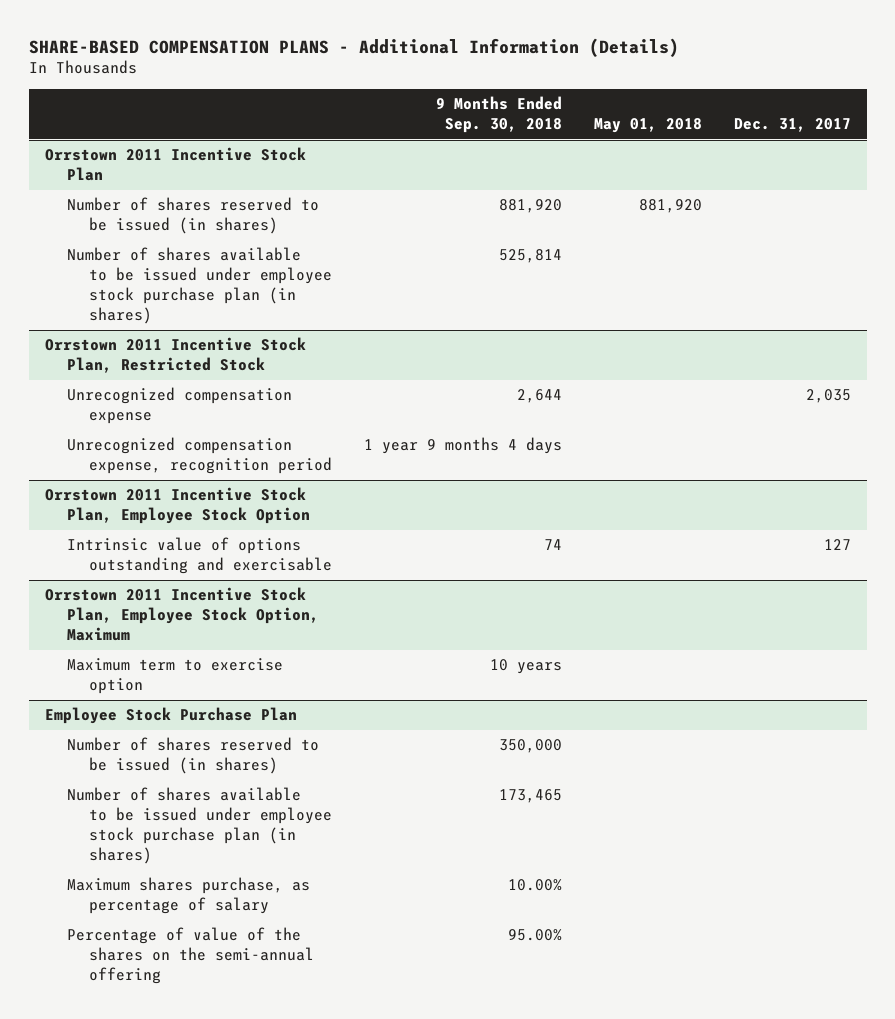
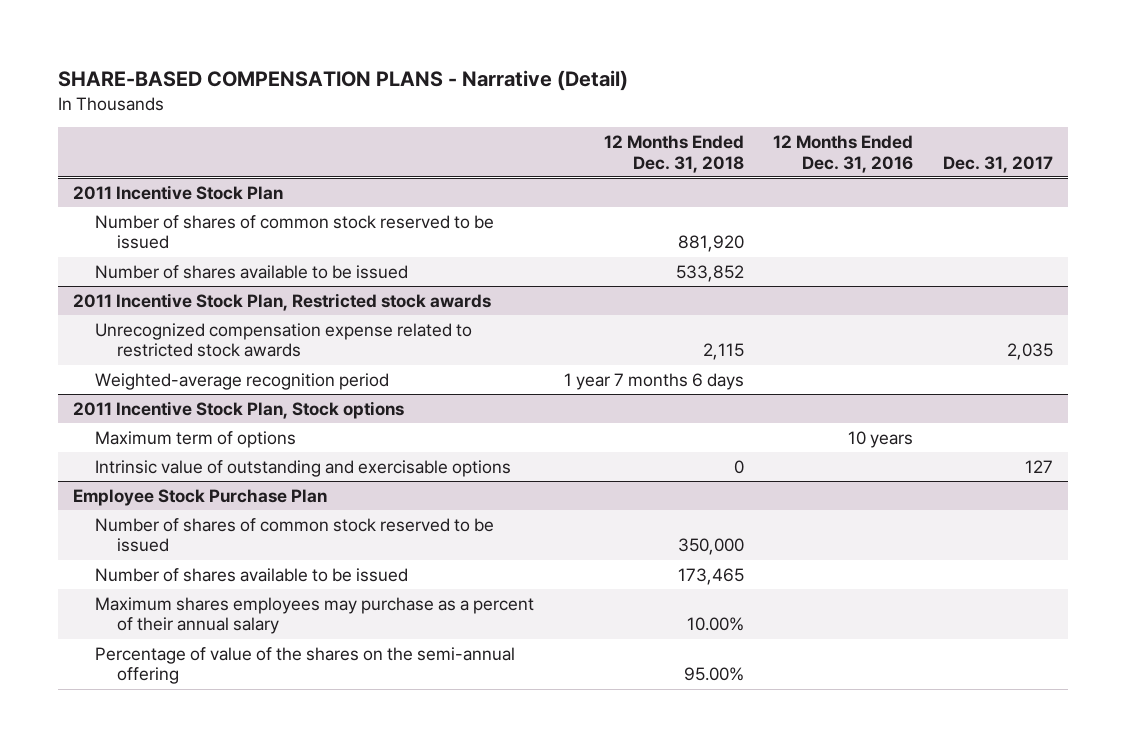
- SHARE-BASED COMPENSATION PLANS - Additional Information (Details)
+ SHARE-BASED COMPENSATION PLANS - Narrative (Detail)
- | 9 Months Ended Sep. 30, 2018 | May 01, 2018 | Dec. 31, 2017
+ | 12 Months Ended Dec. 31, 2018 | 12 Months Ended Dec. 31, 2016 | Dec. 31, 2017
- Orrstown 2011 Incentive Stock Plan
- Number of shares reserved to be issued (in shares) | 881,920 | 881,920 |
- Number of shares available to be issued under employee stock purchase plan (in shares) | 525,814 | |
- Orrstown 2011 Incentive Stock Plan, Restricted Stock
- Unrecognized compensation expense | 2,644 | | 2,035
- Unrecognized compensation expense, recognition period | 1 year 9 months 4 days | |
- Orrstown 2011 Incentive Stock Plan, Employee Stock Option
- Intrinsic value of options outstanding and exercisable | 74 | | 127
- Orrstown 2011 Incentive Stock Plan, Employee Stock Option, Maximum
- Maximum term to exercise option | 10 years | |
+ 2011 Incentive Stock Plan
+ Number of shares of common stock reserved to be issued | 881,920 | |
+ Number of shares available to be issued | 533,852 | |
+ 2011 Incentive Stock Plan, Restricted stock awards
+ Unrecognized compensation expense related to restricted stock awards | 2,115 | | 2,035
+ Weighted-average recognition period | 1 year 7 months 6 days | |
+ 2011 Incentive Stock Plan, Stock options
+ Maximum term of options | | 10 years |
+ Intrinsic value of outstanding and exercisable options | 0 | | 127
@ Employee Stock Purchase Plan
- Number of shares reserved to be issued (in shares) | 350,000 | |
- Number of shares available to be issued under employee stock purchase plan (in shares) | 173,465 | |
- Maximum shares purchase, as percentage of salary | 10.00% | |
+ Number of shares of common stock reserved to be issued | 350,000 | |
+ Number of shares available to be issued | 173,465 | |
+ Maximum shares employees may purchase as a percent of their annual salary | 10.00% | |

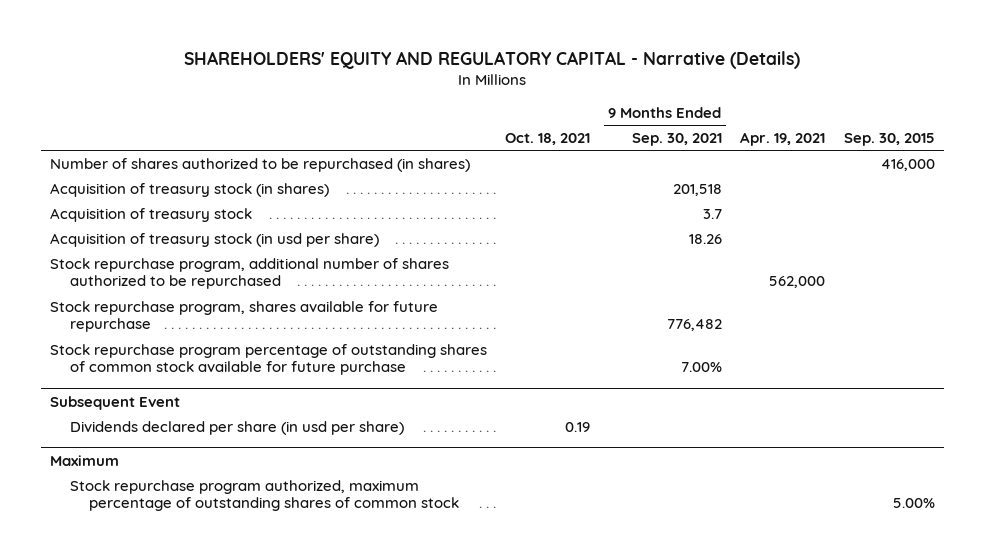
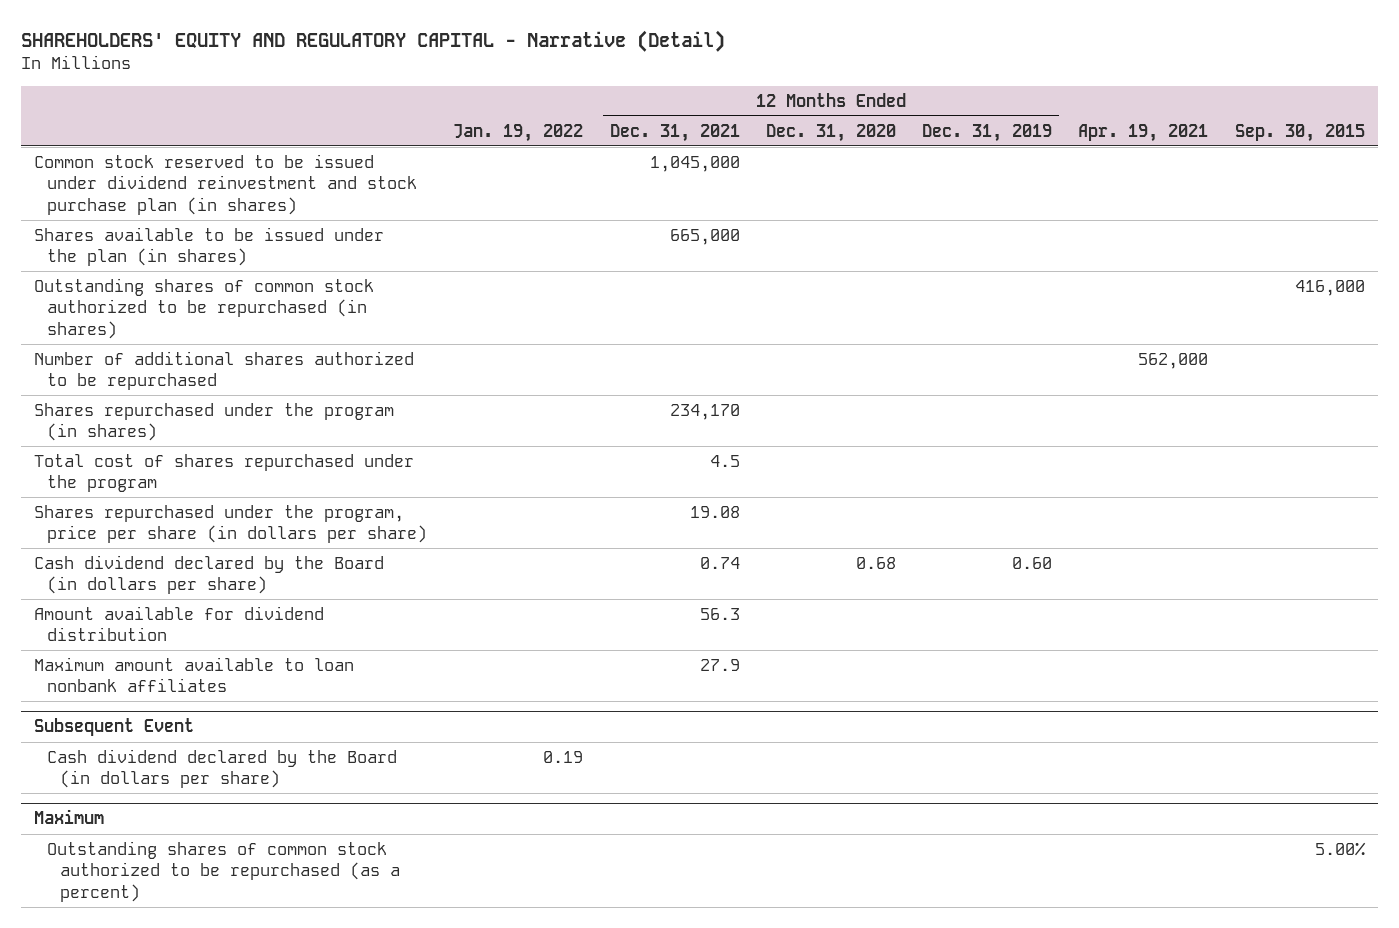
- SHAREHOLDERS' EQUITY AND REGULATORY CAPITAL - Narrative (Details)
+ SHAREHOLDERS' EQUITY AND REGULATORY CAPITAL - Narrative (Detail)
- | Oct. 18, 2021 | 9 Months Ended Sep. 30, 2021 | Apr. 19, 2021 | Sep. 30, 2015
+ | Jan. 19, 2022 | 12 Months Ended Dec. 31, 2021 | 12 Months Ended Dec. 31, 2020 | 12 Months Ended Dec. 31, 2019 | Apr. 19, 2021 | Sep. 30, 2015
- Number of shares authorized to be repurchased (in shares) | | | | 416,000
- Acquisition of treasury stock (in shares) | | 201,518 | |
- Acquisition of treasury stock | | 3.7 | |
- Acquisition of treasury stock (in usd per share) | | 18.26 | |
- Stock repurchase program, additional number of shares authorized to be repurchased | | | 562,000 |
- Stock repurchase program, shares available for future repurchase | | 776,482 | |
- Stock repurchase program percentage of outstanding shares of common stock available for future purchase | | 7.00% | |
+ Common stock reserved to be issued under dividend reinvestment and stock purchase plan (in shares) | | 1,045,000 | | | |
+ Shares available to be issued under the plan (in shares) | | 665,000 | | | |
+ Outstanding shares of common stock authorized to be repurchased (in shares) | | | | | | 416,000
+ Number of additional shares authorized to be repurchased | | | | | 562,000 |
+ Shares repurchased under the program (in shares) | | 234,170 | | | |
+ Total cost of shares repurchased under the program | | 4.5 | | | |
+ Shares repurchased under the program, price per share (in dollars per share) | | 19.08 | | | |
+ Cash dividend declared by the Board (in dollars per share) | | 0.74 | 0.68 | 0.60 | |
+ Amount available for dividend distribution | | 56.3 | | | |
+ Maximum amount available to loan nonbank affiliates | | 27.9 | | | |
@ Subsequent Event
- Dividends declared per share (in usd per share) | 0.19 | | |
+ Cash dividend declared by the Board (in dollars per share) | 0.19 | | | | |
@ Maximum
- Stock repurchase program authorized, maximum percentage of outstanding shares of common stock | | | | 5.00%
+ Outstanding shares of common stock authorized to be repurchased (as a percent) | | | | | | 5.00%

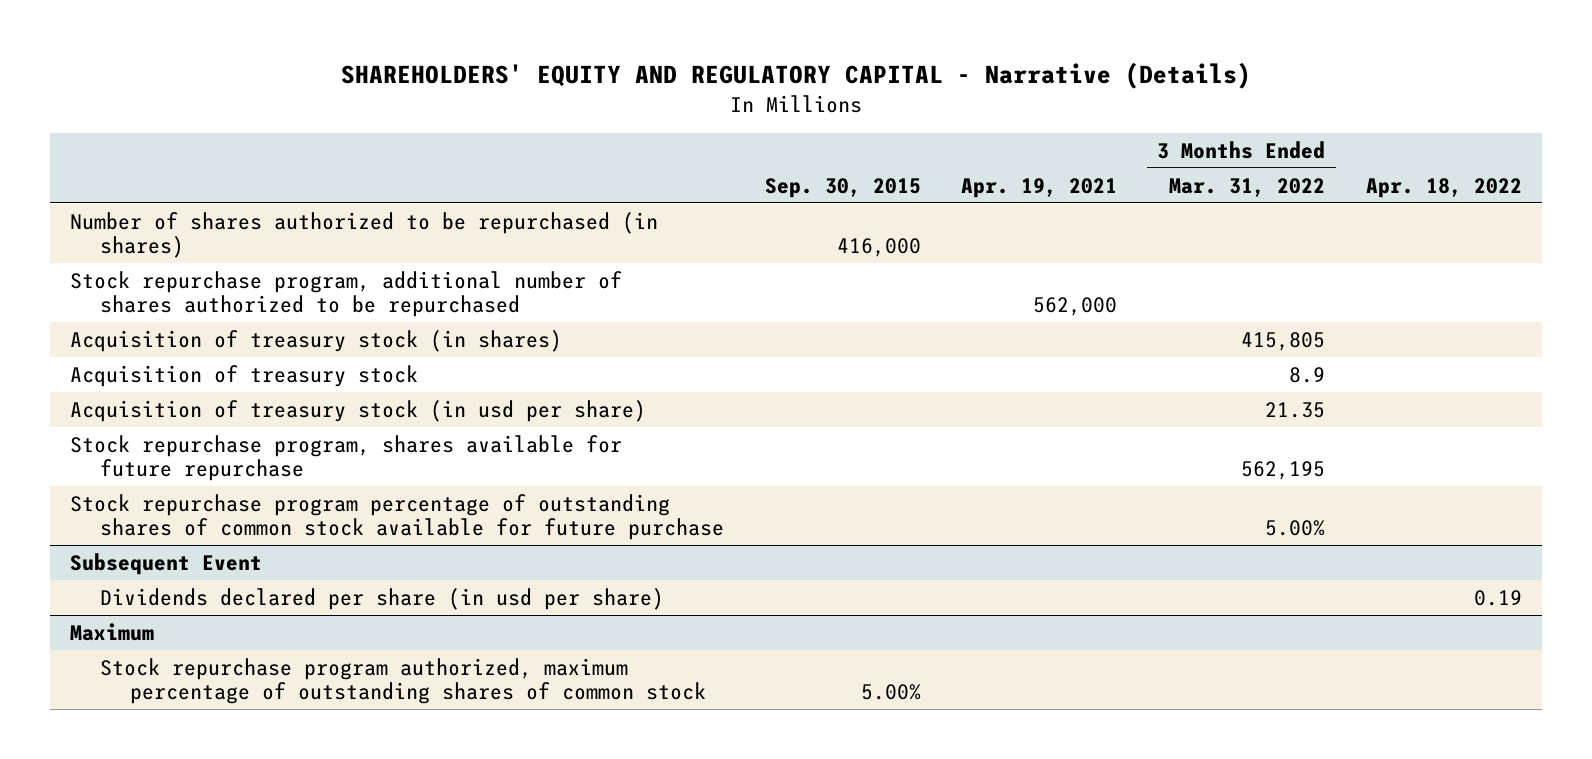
- SHAREHOLDERS' EQUITY AND REGULATORY CAPITAL - Narrative (Detail)
+ SHAREHOLDERS' EQUITY AND REGULATORY CAPITAL - Narrative (Details)
- | Jan. 19, 2022 | 12 Months Ended Dec. 31, 2021 | 12 Months Ended Dec. 31, 2020 | 12 Months Ended Dec. 31, 2019 | Apr. 19, 2021 | Sep. 30, 2015
+ | Sep. 30, 2015 | Apr. 19, 2021 | 3 Months Ended Mar. 31, 2022 | Apr. 18, 2022
- Common stock reserved to be issued under dividend reinvestment and stock purchase plan (in shares) | | 1,045,000 | | | |
- Shares available to be issued under the plan (in shares) | | 665,000 | | | |
- Outstanding shares of common stock authorized to be repurchased (in shares) | | | | | | 416,000
- Number of additional shares authorized to be repurchased | | | | | 562,000 |
- Shares repurchased under the program (in shares) | | 234,170 | | | |
- Total cost of shares repurchased under the program | | 4.5 | | | |
- Shares repurchased under the program, price per share (in dollars per share) | | 19.08 | | | |
- Cash dividend declared by the Board (in dollars per share) | | 0.74 | 0.68 | 0.60 | |
- Amount available for dividend distribution | | 56.3 | | | |
- Maximum amount available to loan nonbank affiliates | | 27.9 | | | |
+ Number of shares authorized to be repurchased (in shares) | 416,000 | | |
+ Stock repurchase program, additional number of shares authorized to be repurchased | | 562,000 | |
+ Acquisition of treasury stock (in shares) | | | 415,805 |
+ Acquisition of treasury stock | | | 8.9 |
+ Acquisition of treasury stock (in usd per share) | | | 21.35 |
+ Stock repurchase program, shares available for future repurchase | | | 562,195 |
+ Stock repurchase program percentage of outstanding shares of common stock available for future purchase | | | 5.00% |
@ Subsequent Event
- Cash dividend declared by the Board (in dollars per share) | 0.19 | | | | |
+ Dividends declared per share (in usd per share) | | | | 0.19
@ Maximum
- Outstanding shares of common stock authorized to be repurchased (as a percent) | | | | | | 5.00%
+ Stock repurchase program authorized, maximum percentage of outstanding shares of common stock | 5.00% | | |

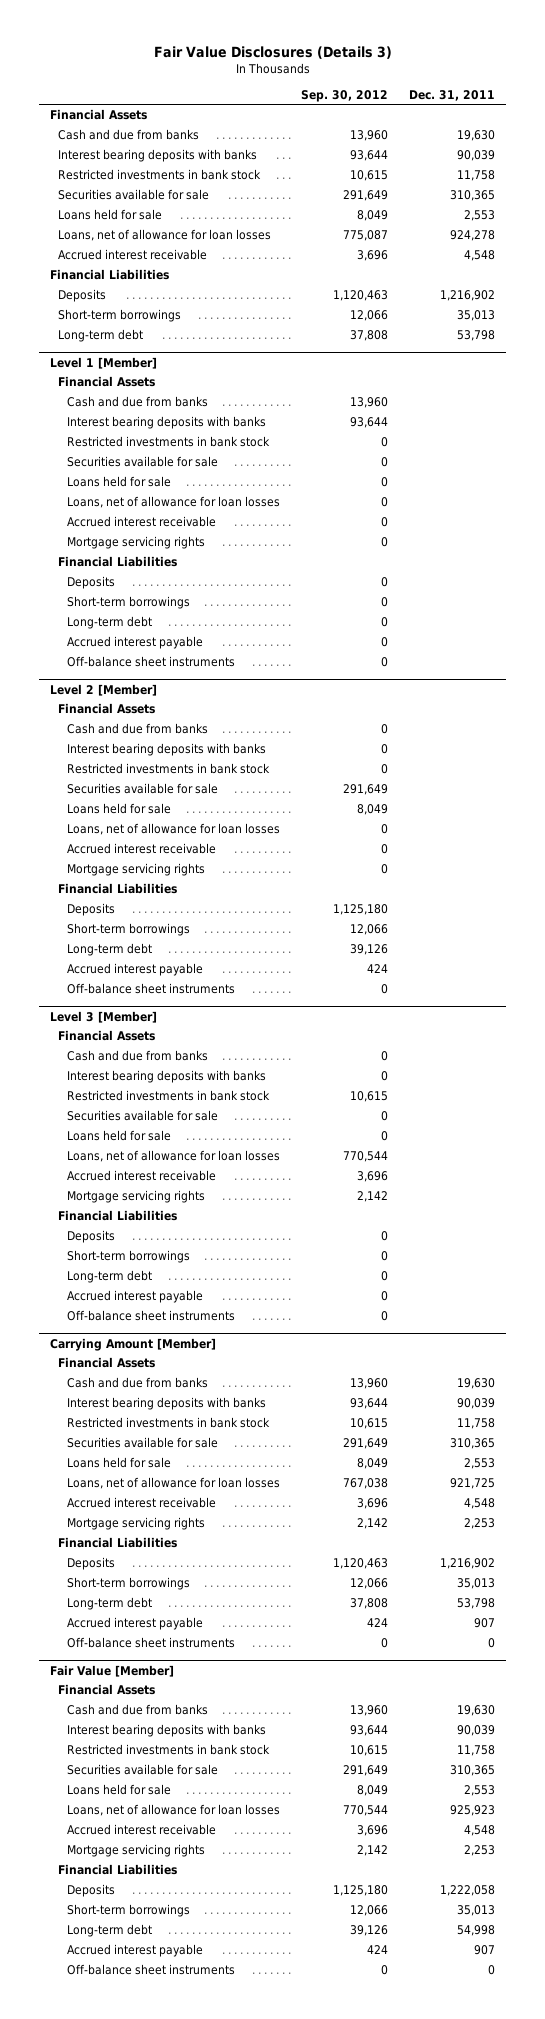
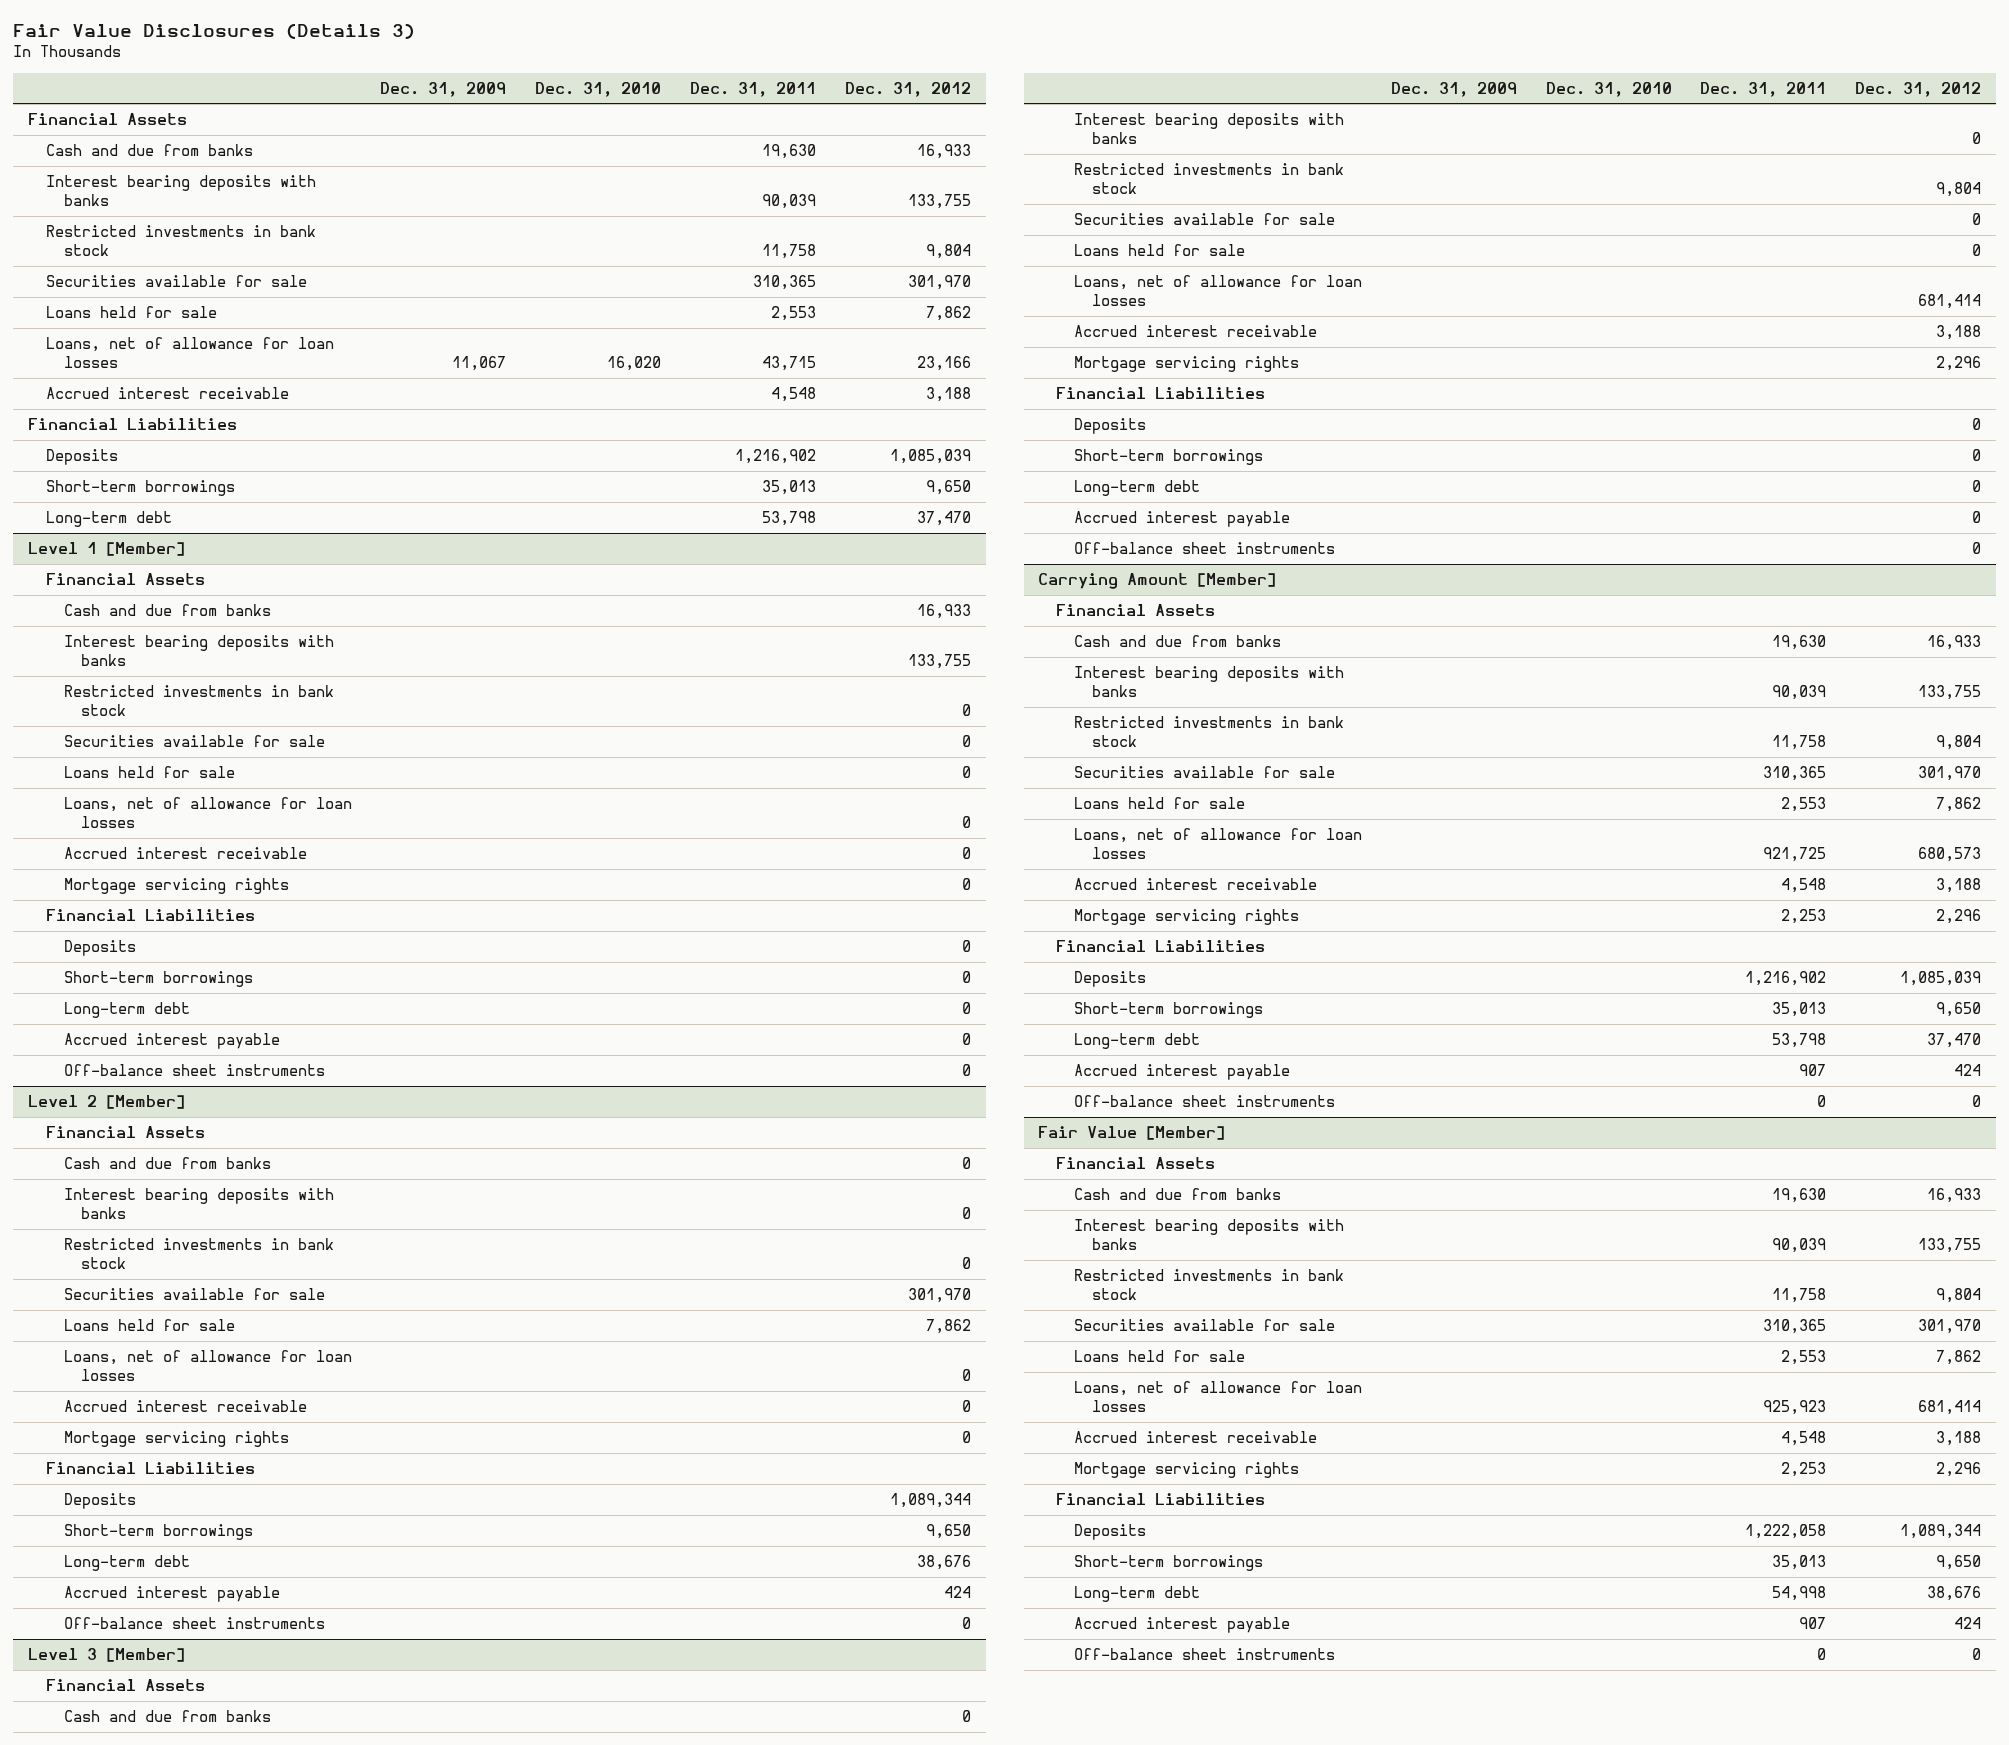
- | Sep. 30, 2012 | Dec. 31, 2011
+ | Dec. 31, 2009 | Dec. 31, 2010 | Dec. 31, 2011 | Dec. 31, 2012
- Loans, net of allowance for loan losses | 775,087 | 924,278
+ Loans, net of allowance for loan losses | 11,067 | 16,020 | 43,715 | 23,166

